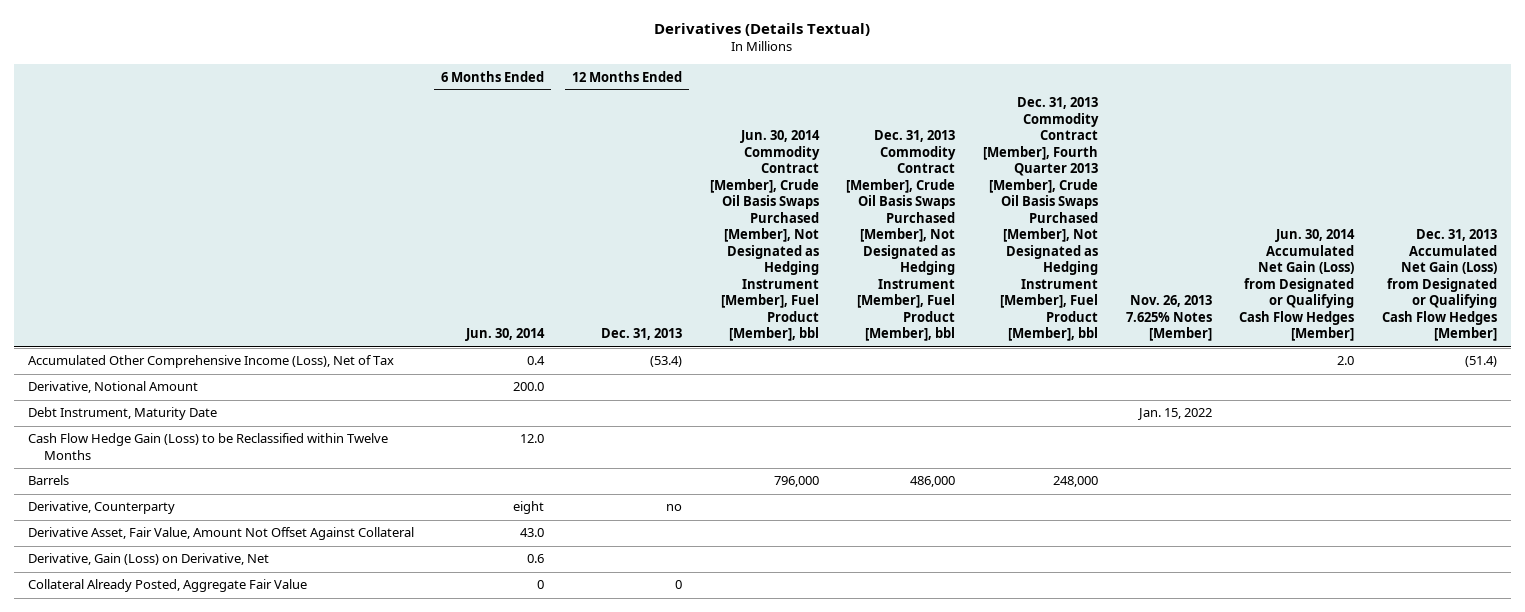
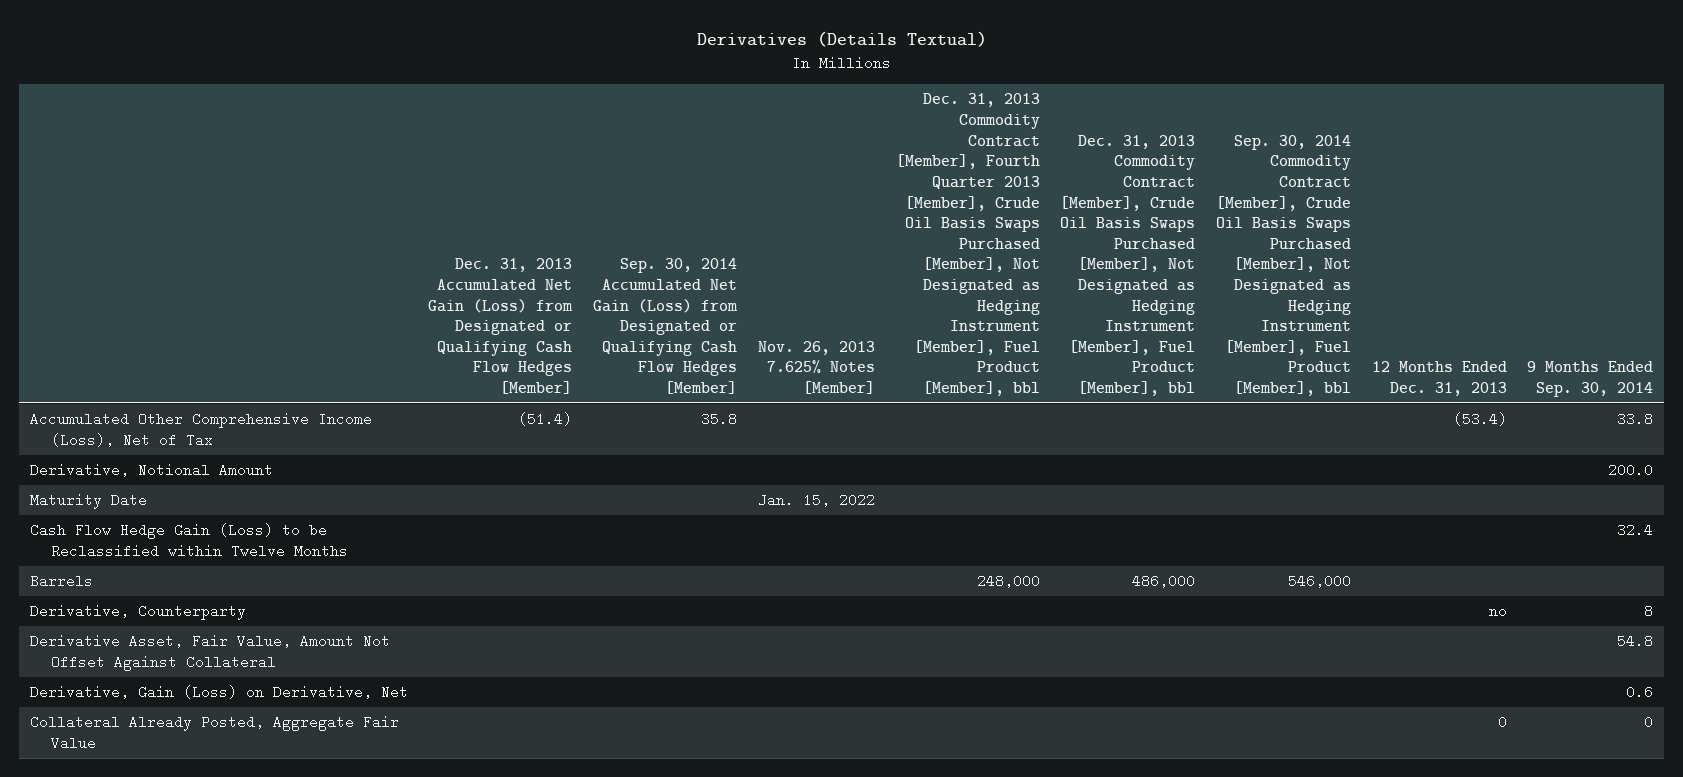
- | 6 Months Ended Jun. 30, 2014 | 12 Months Ended Dec. 31, 2013 | Jun. 30, 2014 Commodity Contract [Member], Crude Oil Basis Swaps Purchased [Member], Not Designated as Hedging Instrument [Member], Fuel Product [Member], bbl | Dec. 31, 2013 Commodity Contract [Member], Crude Oil Basis Swaps Purchased [Member], Not Designated as Hedging Instrument [Member], Fuel Product [Member], bbl | Dec. 31, 2013 Commodity Contract [Member], Fourth Quarter 2013 [Member], Crude Oil Basis Swaps Purchased [Member], Not Designated as Hedging Instrument [Member], Fuel Product [Member], bbl | Nov. 26, 2013 7.625% Notes [Member] | Jun. 30, 2014 Accumulated Net Gain (Loss) from Designated or Qualifying Cash Flow Hedges [Member] | Dec. 31, 2013 Accumulated Net Gain (Loss) from Designated or Qualifying Cash Flow Hedges [Member]
+ | Dec. 31, 2013 Accumulated Net Gain (Loss) from Designated or Qualifying Cash Flow Hedges [Member] | Sep. 30, 2014 Accumulated Net Gain (Loss) from Designated or Qualifying Cash Flow Hedges [Member] | Nov. 26, 2013 7.625% Notes [Member] | Dec. 31, 2013 Commodity Contract [Member], Fourth Quarter 2013 [Member], Crude Oil Basis Swaps Purchased [Member], Not Designated as Hedging Instrument [Member], Fuel Product [Member], bbl | Dec. 31, 2013 Commodity Contract [Member], Crude Oil Basis Swaps Purchased [Member], Not Designated as Hedging Instrument [Member], Fuel Product [Member], bbl | Sep. 30, 2014 Commodity Contract [Member], Crude Oil Basis Swaps Purchased [Member], Not Designated as Hedging Instrument [Member], Fuel Product [Member], bbl | 12 Months Ended Dec. 31, 2013 | 9 Months Ended Sep. 30, 2014
- Debt Instrument, Maturity Date | | | | | | Jan. 15, 2022 | |
+ Maturity Date | | | Jan. 15, 2022 | | | | |

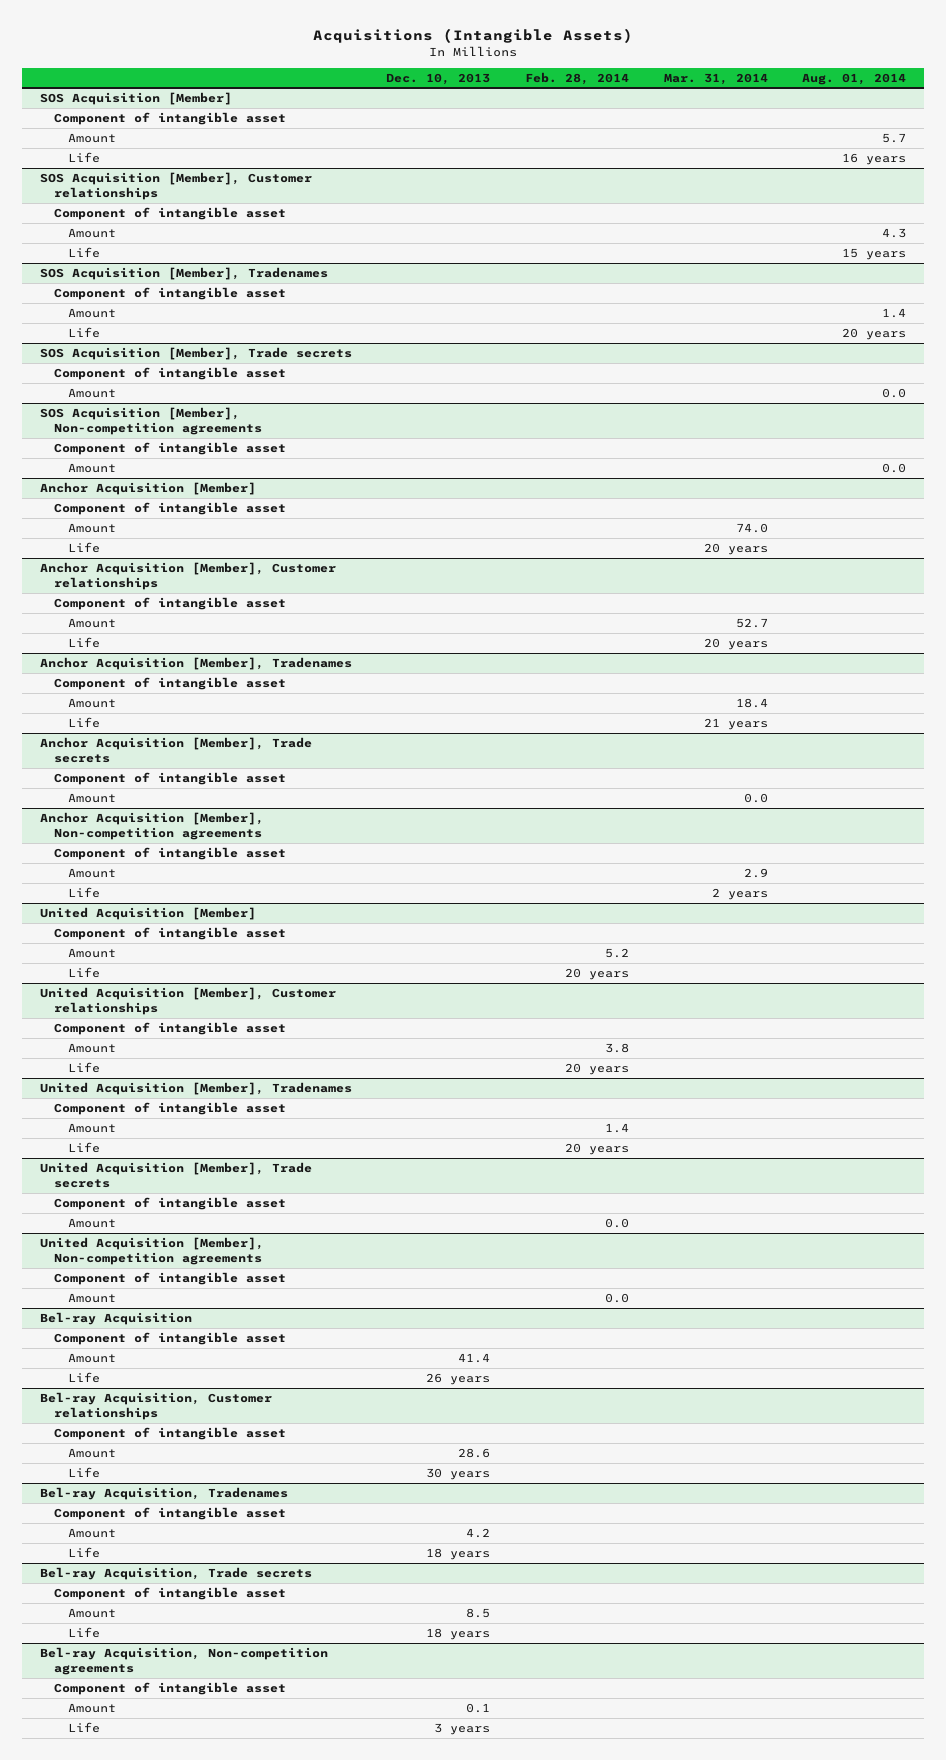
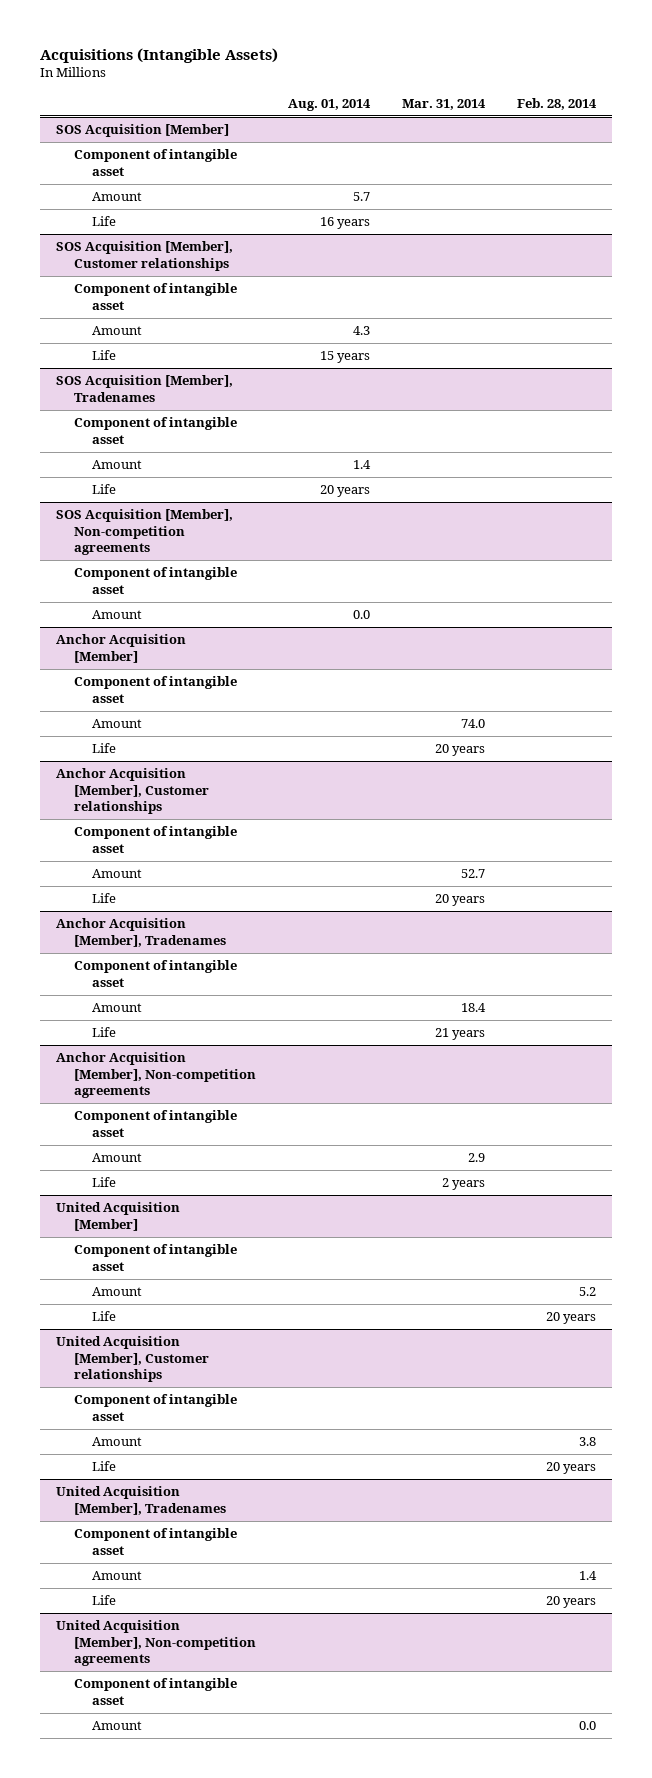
- | Dec. 10, 2013 | Feb. 28, 2014 | Mar. 31, 2014 | Aug. 01, 2014
+ | Aug. 01, 2014 | Mar. 31, 2014 | Feb. 28, 2014
- SOS Acquisition [Member], Trade secrets
- Component of intangible asset
- Amount | | | | 0.0
- Anchor Acquisition [Member], Trade secrets
- Component of intangible asset
- Amount | | | 0.0 |
- United Acquisition [Member], Trade secrets
- Component of intangible asset
- Amount | | 0.0 | |
- Bel-ray Acquisition
- Component of intangible asset
- Amount | 41.4 | | |
- Life | 26 years | | |
- Bel-ray Acquisition, Customer relationships
- Component of intangible asset
- Amount | 28.6 | | |
- Life | 30 years | | |
- Bel-ray Acquisition, Tradenames
- Component of intangible asset
- Amount | 4.2 | | |
- Life | 18 years | | |
- Bel-ray Acquisition, Trade secrets
- Component of intangible asset
- Amount | 8.5 | | |
- Life | 18 years | | |
- Bel-ray Acquisition, Non-competition agreements
- Component of intangible asset
- Amount | 0.1 | | |
- Life | 3 years | | |

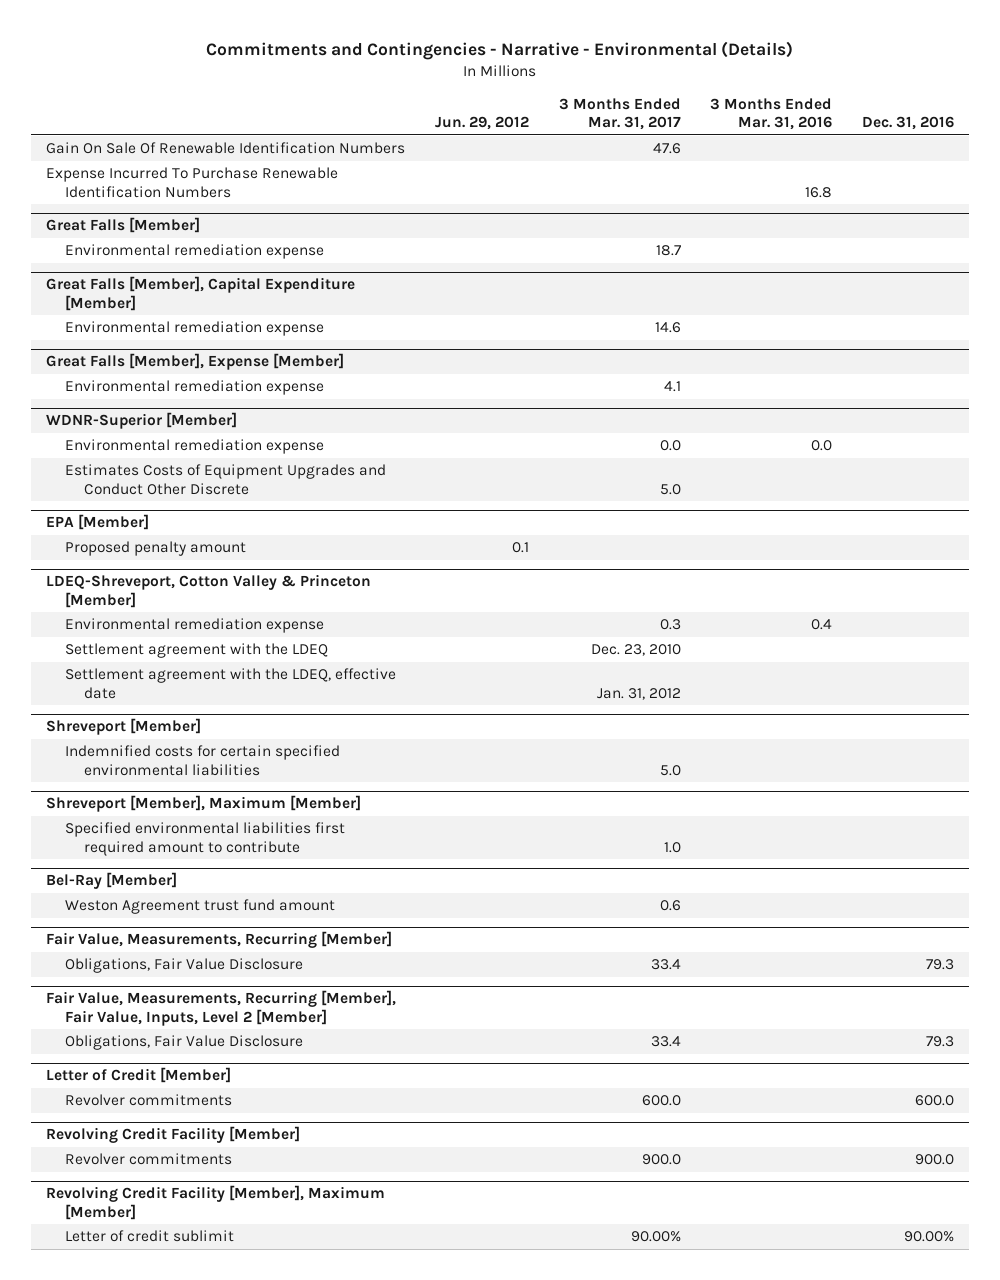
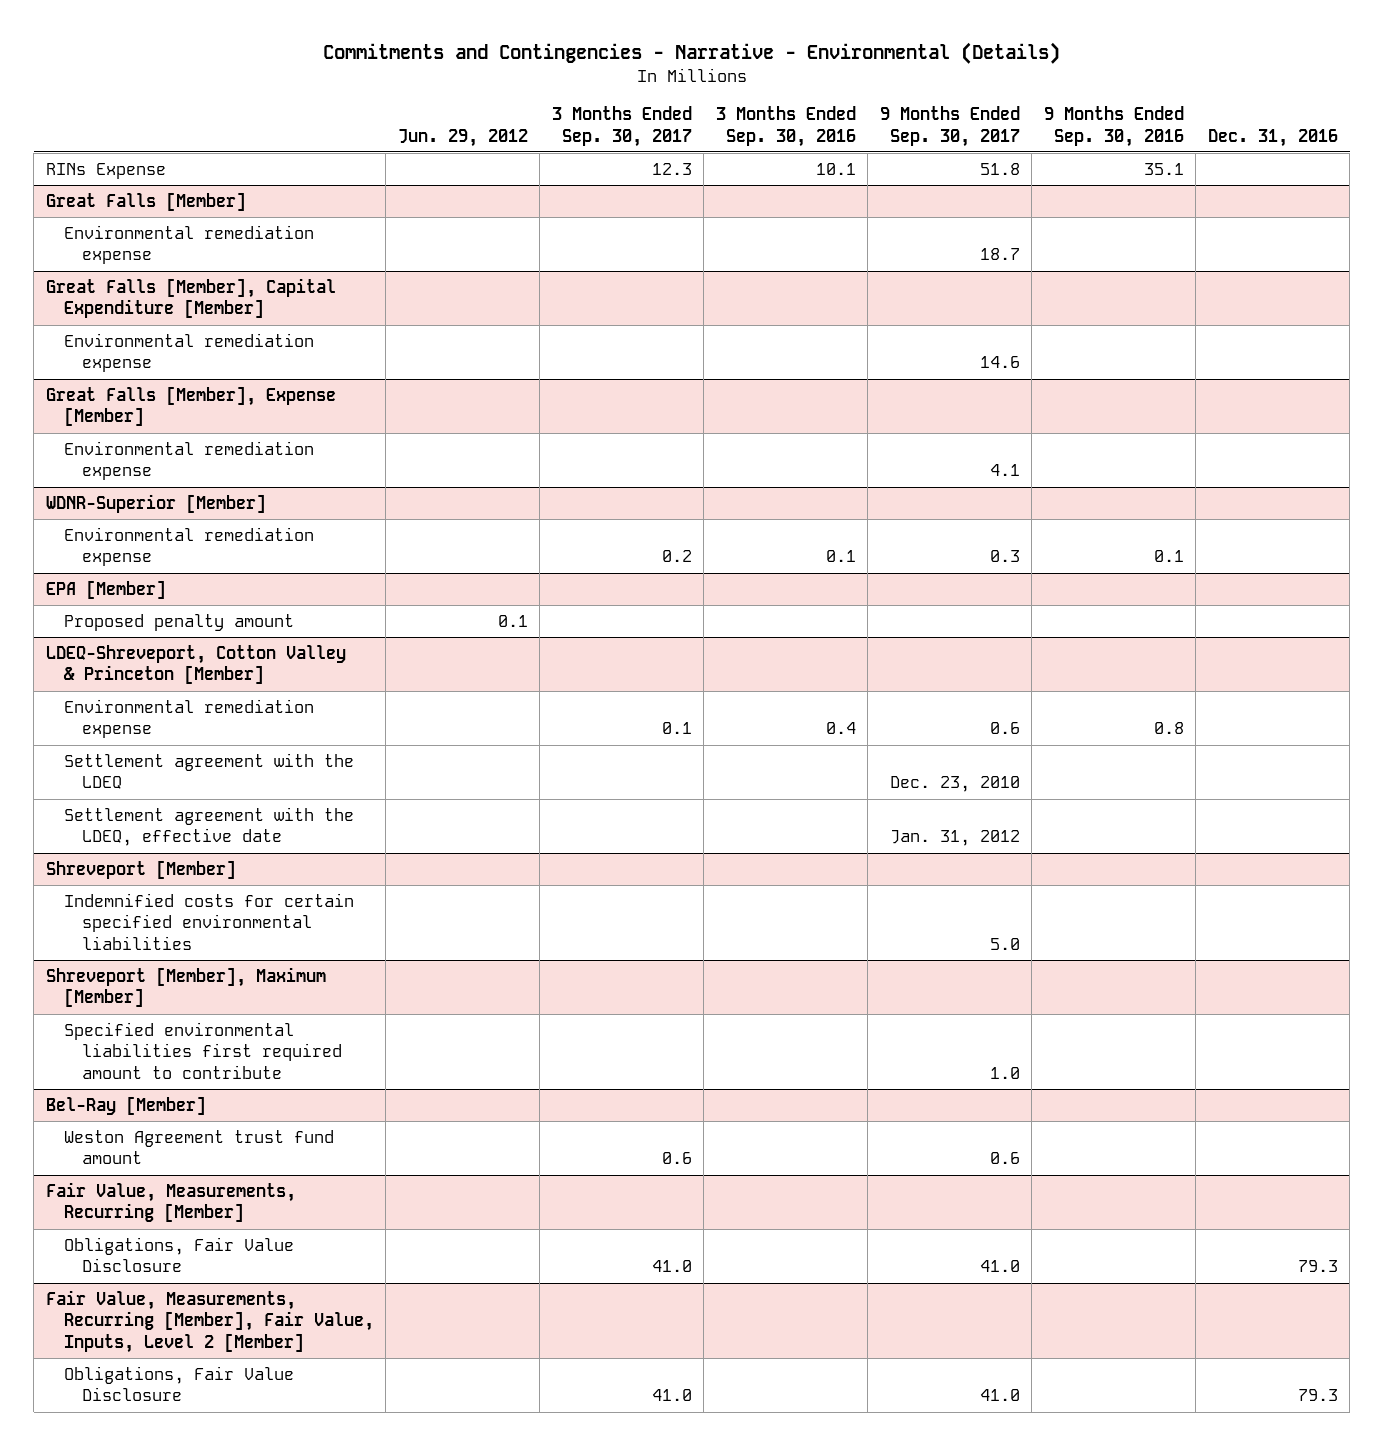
- | Jun. 29, 2012 | 3 Months Ended Mar. 31, 2017 | 3 Months Ended Mar. 31, 2016 | Dec. 31, 2016
+ | Jun. 29, 2012 | 3 Months Ended Sep. 30, 2017 | 3 Months Ended Sep. 30, 2016 | 9 Months Ended Sep. 30, 2017 | 9 Months Ended Sep. 30, 2016 | Dec. 31, 2016
- Gain On Sale Of Renewable Identification Numbers | | 47.6 | |
- Expense Incurred To Purchase Renewable Identification Numbers | | | 16.8 |
+ RINs Expense | | 12.3 | 10.1 | 51.8 | 35.1 |
@ WDNR-Superior [Member]
- Estimates Costs of Equipment Upgrades and Conduct Other Discrete | | 5.0 | |
- Letter of Credit [Member]
- Revolver commitments | | 600.0 | | 600.0
- Revolving Credit Facility [Member]
- Revolver commitments | | 900.0 | | 900.0
- Revolving Credit Facility [Member], Maximum [Member]
- Letter of credit sublimit | | 90.00% | | 90.00%

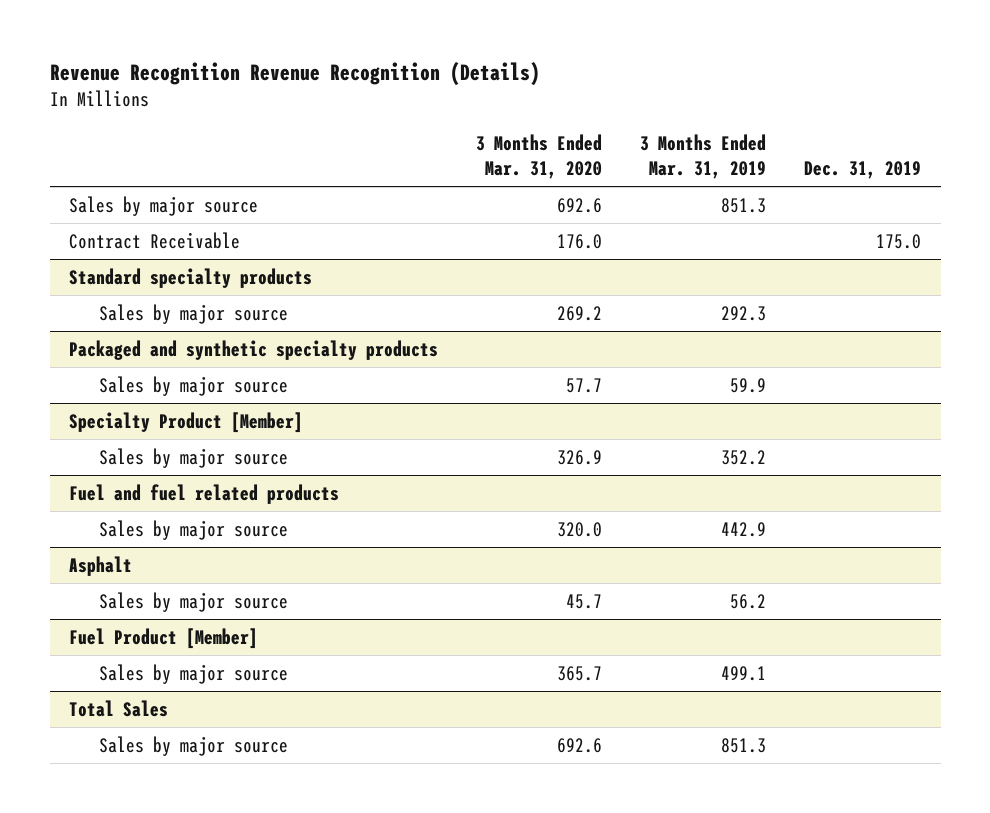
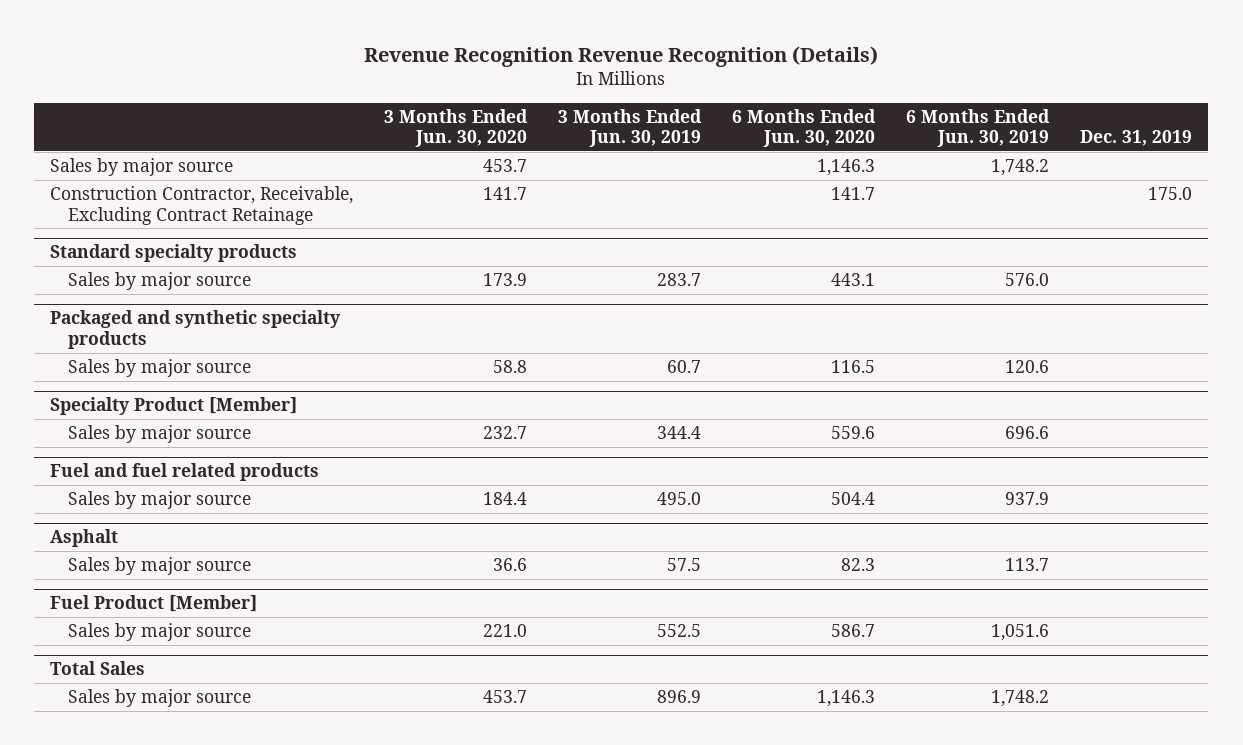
- | 3 Months Ended Mar. 31, 2020 | 3 Months Ended Mar. 31, 2019 | Dec. 31, 2019
+ | 3 Months Ended Jun. 30, 2020 | 3 Months Ended Jun. 30, 2019 | 6 Months Ended Jun. 30, 2020 | 6 Months Ended Jun. 30, 2019 | Dec. 31, 2019
- Contract Receivable | 176.0 | | 175.0
+ Construction Contractor, Receivable, Excluding Contract Retainage | 141.7 | | 141.7 | | 175.0

